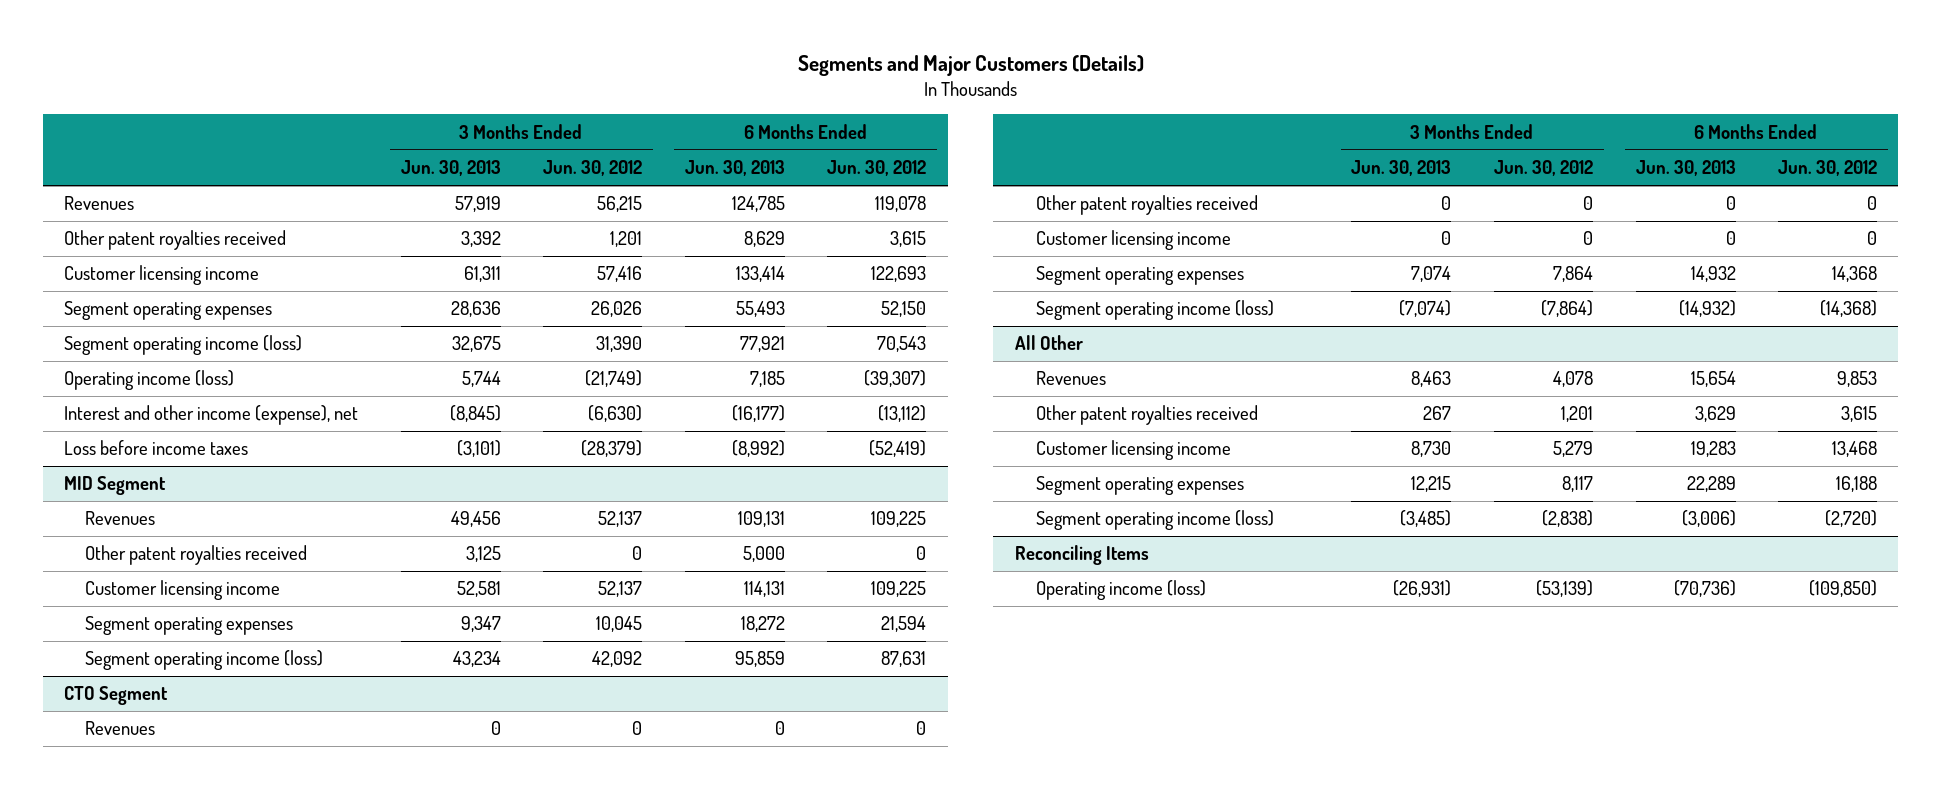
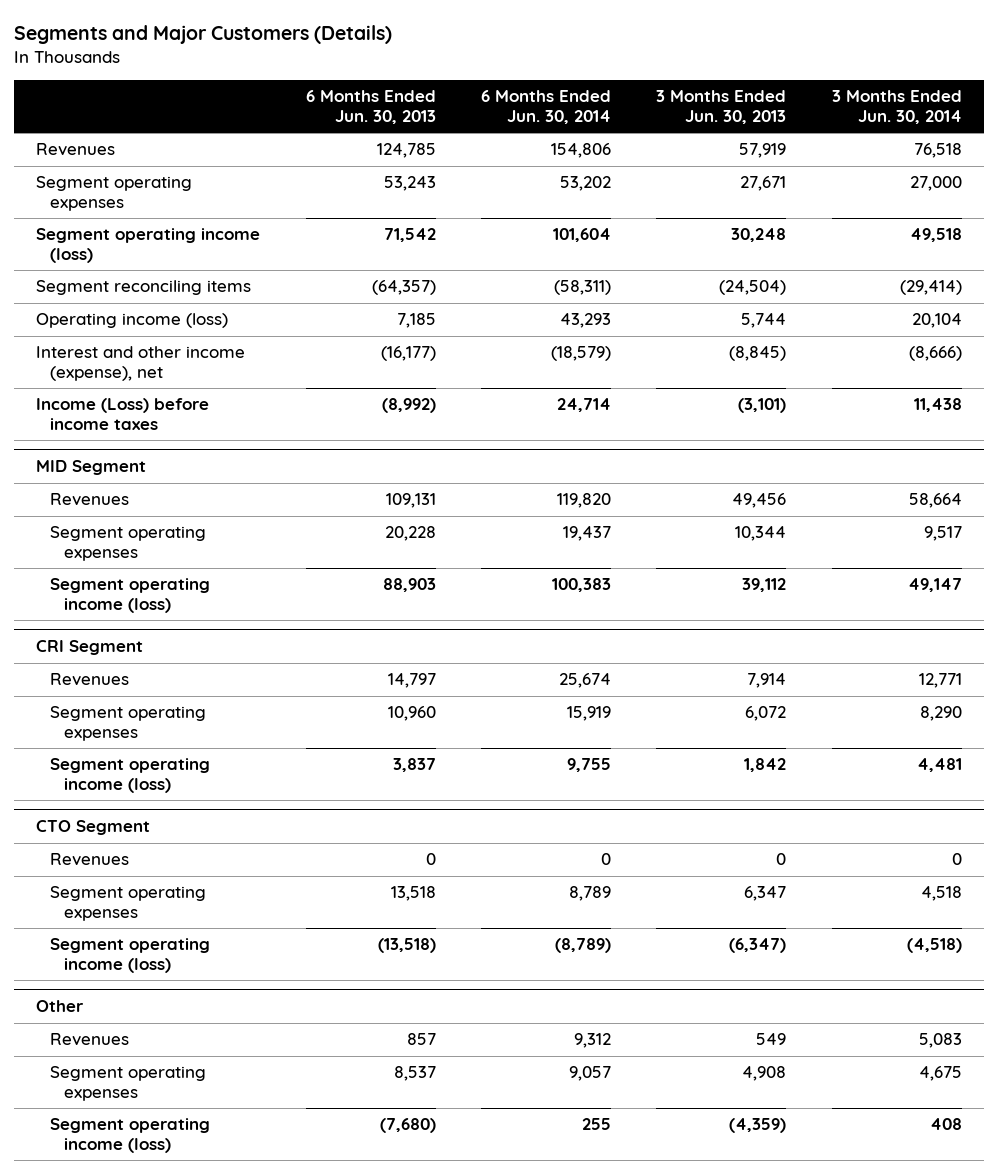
- | 3 Months Ended Jun. 30, 2013 | 3 Months Ended Jun. 30, 2012 | 6 Months Ended Jun. 30, 2013 | 6 Months Ended Jun. 30, 2012
+ | 6 Months Ended Jun. 30, 2013 | 6 Months Ended Jun. 30, 2014 | 3 Months Ended Jun. 30, 2013 | 3 Months Ended Jun. 30, 2014
- Other patent royalties received | 3,392 | 1,201 | 8,629 | 3,615
- Customer licensing income | 61,311 | 57,416 | 133,414 | 122,693
- Segment operating expenses | 28,636 | 26,026 | 55,493 | 52,150
- Segment operating income (loss) | 32,675 | 31,390 | 77,921 | 70,543
+ Segment operating expenses | 53,243 | 53,202 | 27,671 | 27,000
+ Segment operating income (loss) | 71,542 | 101,604 | 30,248 | 49,518
+ Segment reconciling items | (64,357) | (58,311) | (24,504) | (29,414)
- Loss before income taxes | (3,101) | (28,379) | (8,992) | (52,419)
+ Income (Loss) before income taxes | (8,992) | 24,714 | (3,101) | 11,438
@ MID Segment
- Other patent royalties received | 3,125 | 0 | 5,000 | 0
- Customer licensing income | 52,581 | 52,137 | 114,131 | 109,225
- Segment operating expenses | 9,347 | 10,045 | 18,272 | 21,594
- Segment operating income (loss) | 43,234 | 42,092 | 95,859 | 87,631
+ Segment operating expenses | 20,228 | 19,437 | 10,344 | 9,517
+ Segment operating income (loss) | 88,903 | 100,383 | 39,112 | 49,147
+ CRI Segment
+ Revenues | 14,797 | 25,674 | 7,914 | 12,771
+ Segment operating expenses | 10,960 | 15,919 | 6,072 | 8,290
+ Segment operating income (loss) | 3,837 | 9,755 | 1,842 | 4,481
@ CTO Segment
- Other patent royalties received | 0 | 0 | 0 | 0
- Customer licensing income | 0 | 0 | 0 | 0
- Segment operating expenses | 7,074 | 7,864 | 14,932 | 14,368
- Segment operating income (loss) | (7,074) | (7,864) | (14,932) | (14,368)
- All Other
- Revenues | 8,463 | 4,078 | 15,654 | 9,853
- Other patent royalties received | 267 | 1,201 | 3,629 | 3,615
- Customer licensing income | 8,730 | 5,279 | 19,283 | 13,468
- Segment operating expenses | 12,215 | 8,117 | 22,289 | 16,188
- Segment operating income (loss) | (3,485) | (2,838) | (3,006) | (2,720)
- Reconciling Items
- Operating income (loss) | (26,931) | (53,139) | (70,736) | (109,850)
@ CTO Segment
+ Segment operating expenses | 13,518 | 8,789 | 6,347 | 4,518
+ Segment operating income (loss) | (13,518) | (8,789) | (6,347) | (4,518)
+ Other
+ Revenues | 857 | 9,312 | 549 | 5,083
+ Segment operating expenses | 8,537 | 9,057 | 4,908 | 4,675
+ Segment operating income (loss) | (7,680) | 255 | (4,359) | 408

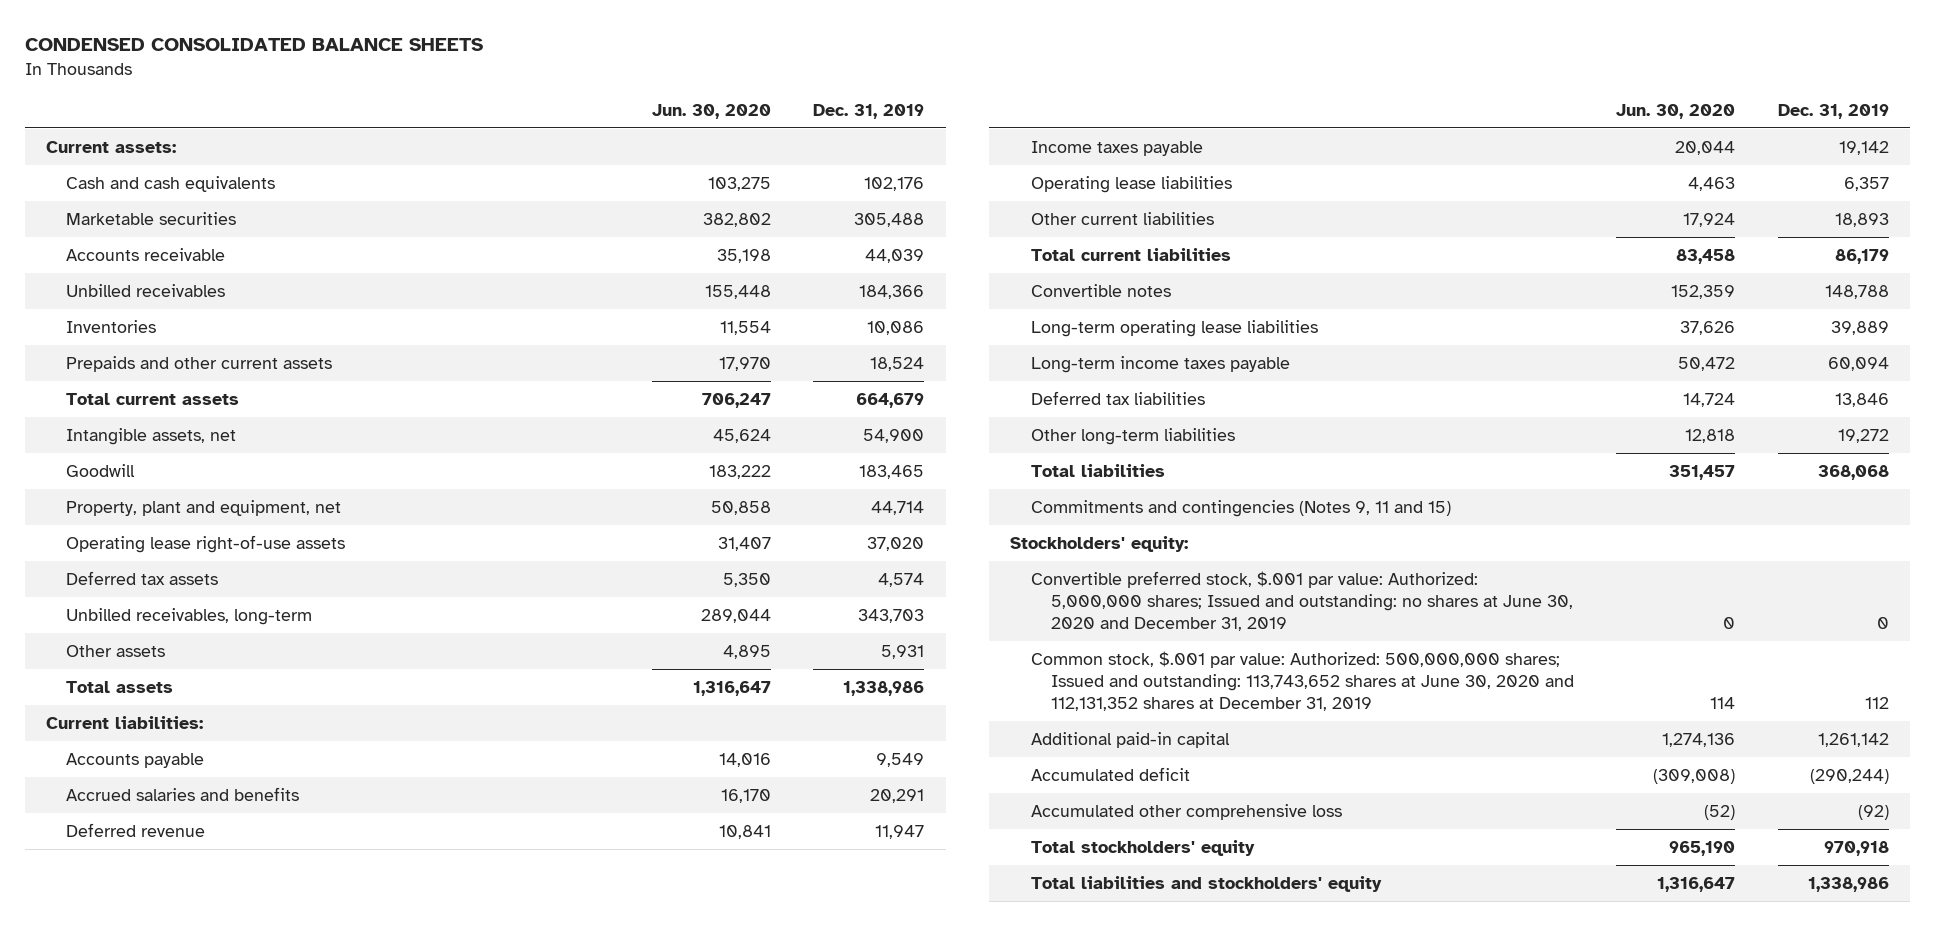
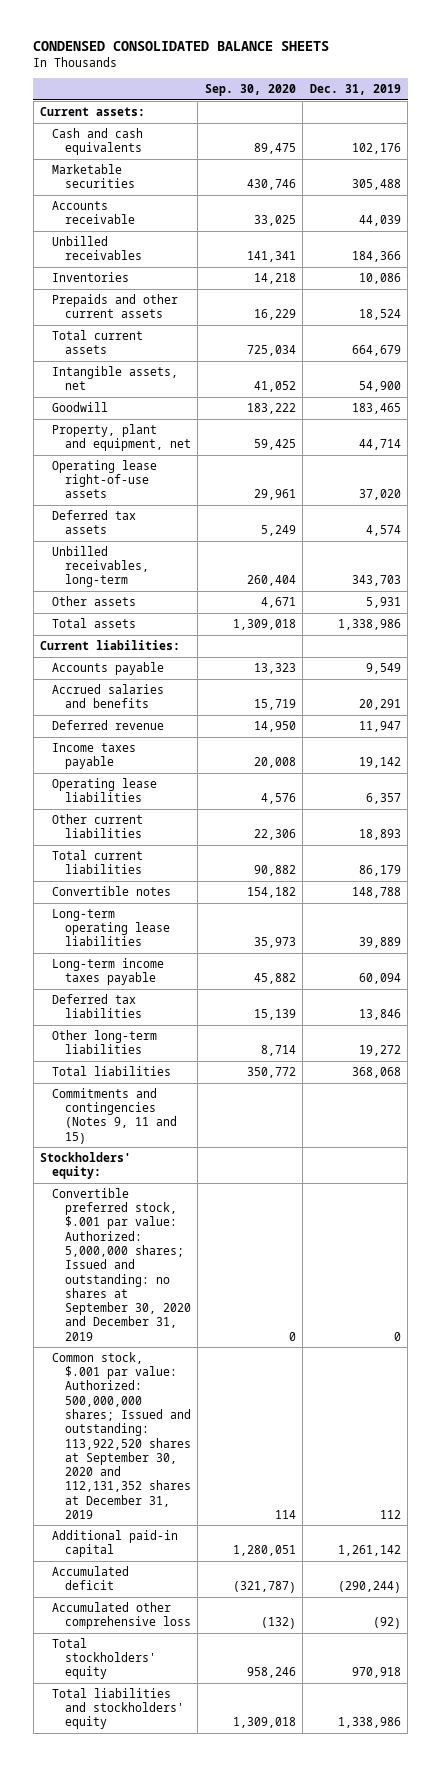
- | Jun. 30, 2020 | Dec. 31, 2019
+ | Sep. 30, 2020 | Dec. 31, 2019
- Convertible preferred stock, $.001 par value: Authorized: 5,000,000 shares; Issued and outstanding: no shares at June 30, 2020 and December 31, 2019 | 0 | 0
- Common stock, $.001 par value: Authorized: 500,000,000 shares; Issued and outstanding: 113,743,652 shares at June 30, 2020 and 112,131,352 shares at December 31, 2019 | 114 | 112
+ Convertible preferred stock, $.001 par value: Authorized: 5,000,000 shares; Issued and outstanding: no shares at September 30, 2020 and December 31, 2019 | 0 | 0
+ Common stock, $.001 par value: Authorized: 500,000,000 shares; Issued and outstanding: 113,922,520 shares at September 30, 2020 and 112,131,352 shares at December 31, 2019 | 114 | 112

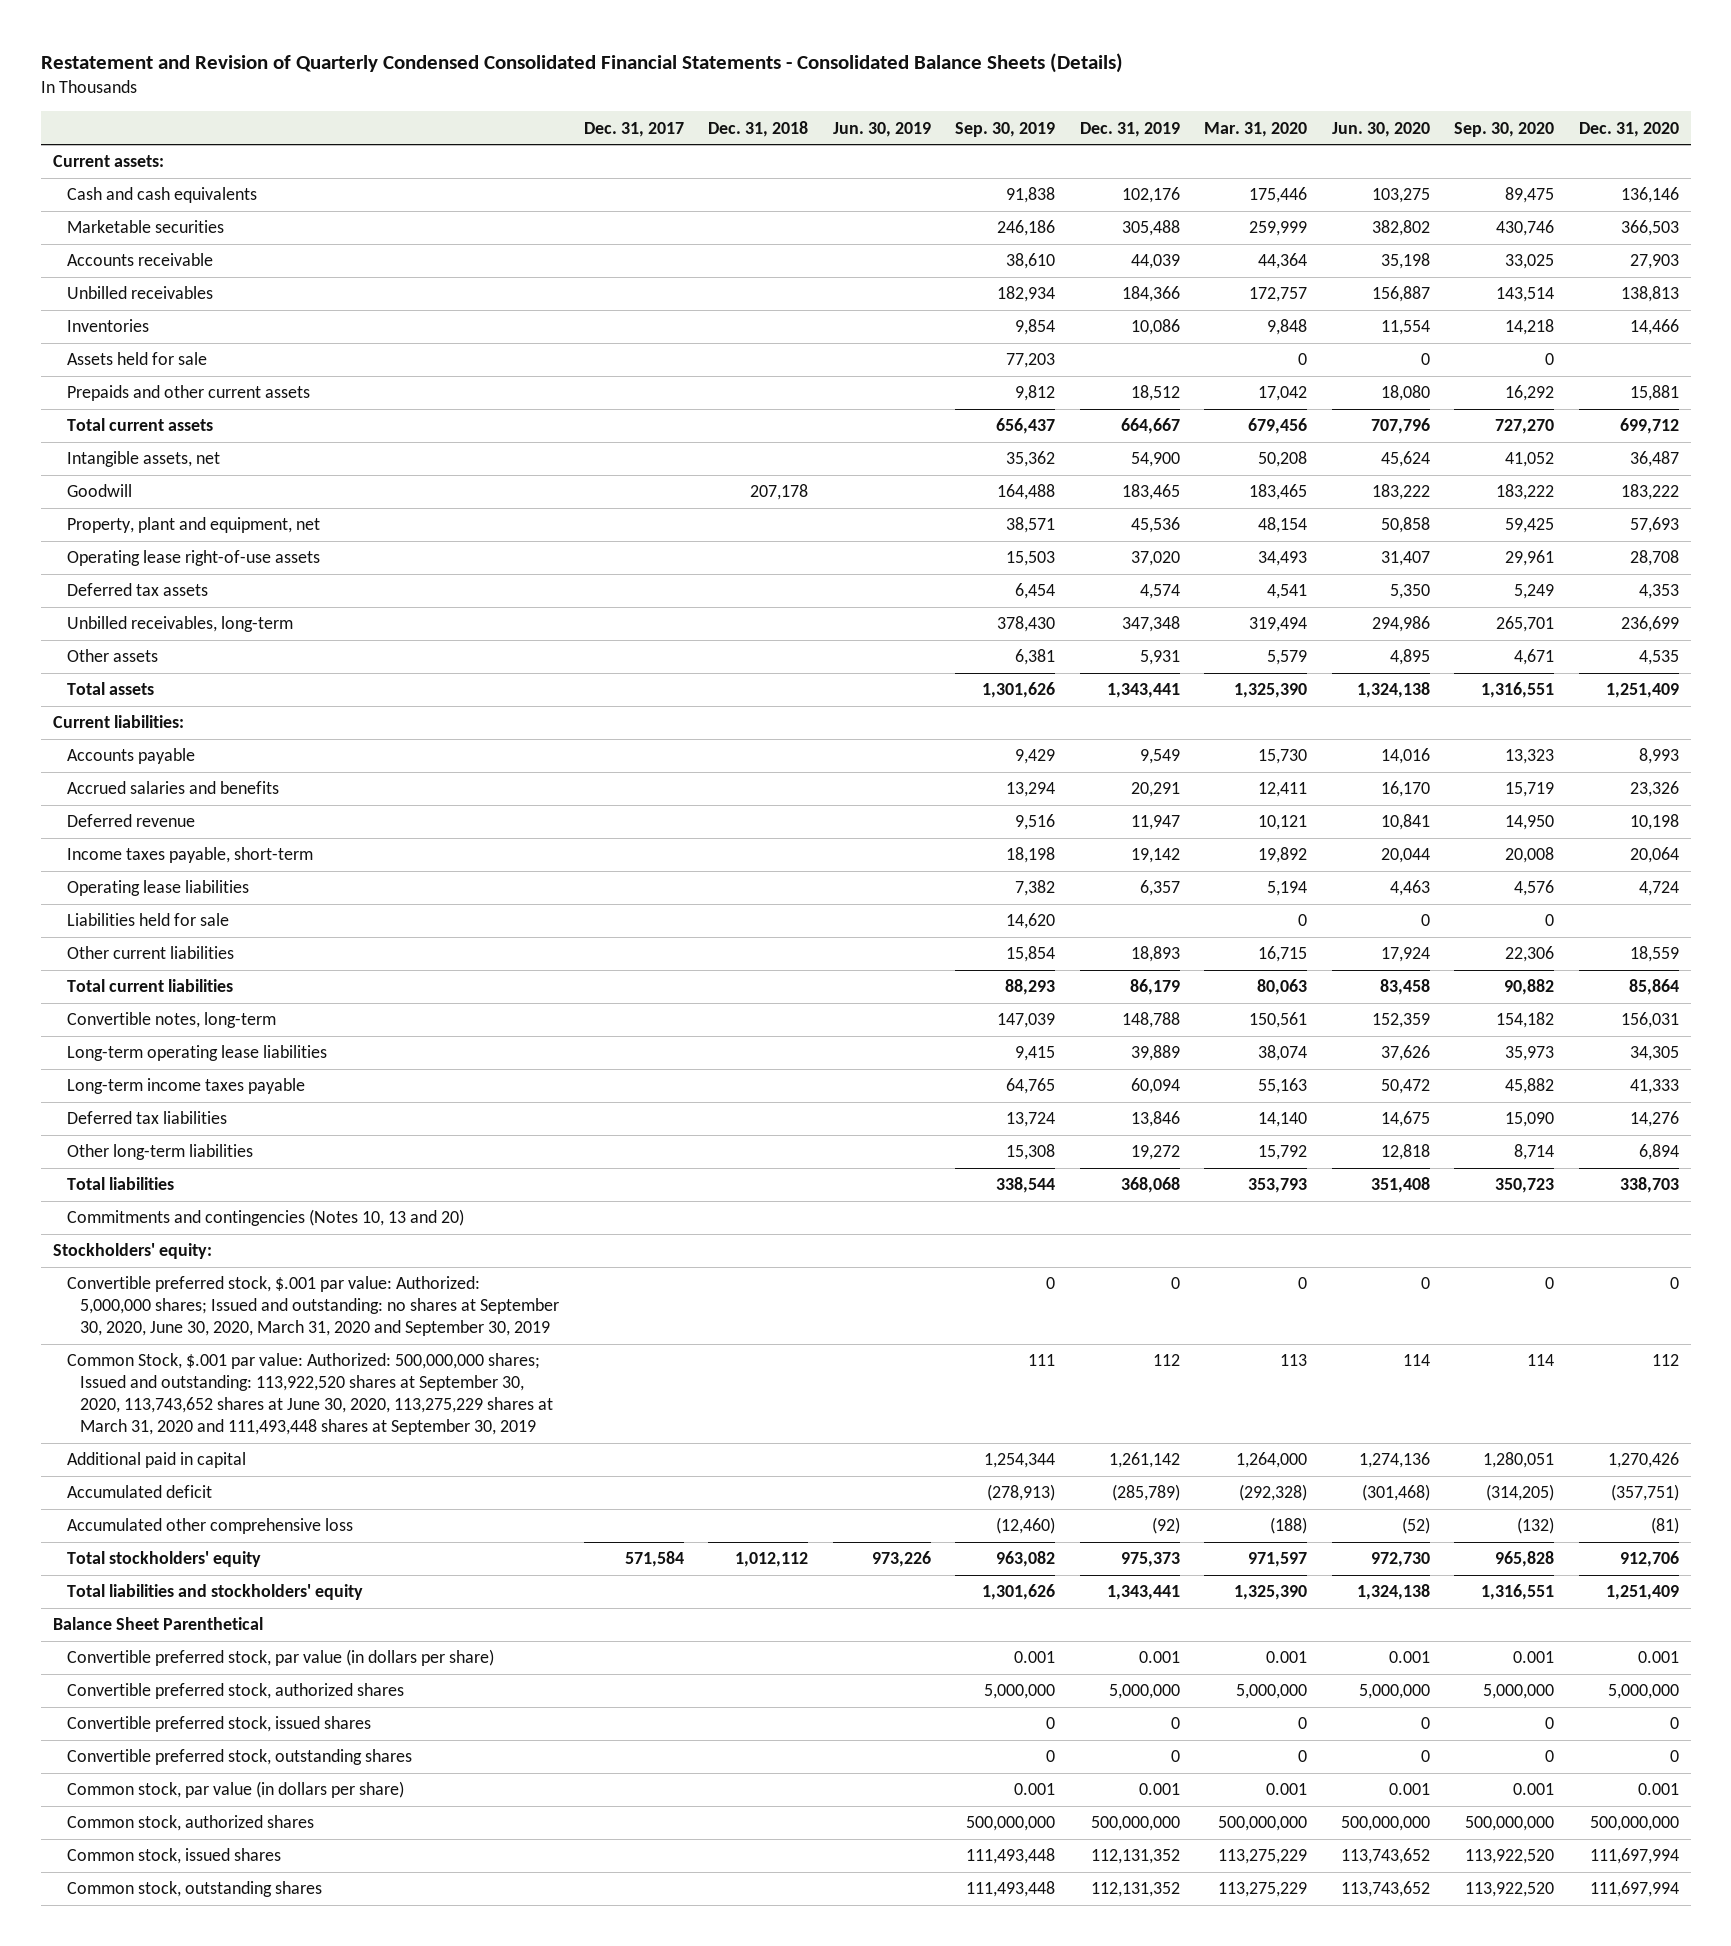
- CONDENSED CONSOLIDATED BALANCE SHEETS
+ Restatement and Revision of Quarterly Condensed Consolidated Financial Statements - Consolidated Balance Sheets (Details)
- | Sep. 30, 2020 | Dec. 31, 2019
+ | Dec. 31, 2017 | Dec. 31, 2018 | Jun. 30, 2019 | Sep. 30, 2019 | Dec. 31, 2019 | Mar. 31, 2020 | Jun. 30, 2020 | Sep. 30, 2020 | Dec. 31, 2020
- Unbilled receivables | 141,341 | 184,366
+ Unbilled receivables | | | | 182,934 | 184,366 | 172,757 | 156,887 | 143,514 | 138,813
- Prepaids and other current assets | 16,229 | 18,524
- Total current assets | 725,034 | 664,679
+ Assets held for sale | | | | 77,203 | | 0 | 0 | 0 |
+ Prepaids and other current assets | | | | 9,812 | 18,512 | 17,042 | 18,080 | 16,292 | 15,881
+ Total current assets | | | | 656,437 | 664,667 | 679,456 | 707,796 | 727,270 | 699,712
- Property, plant and equipment, net | 59,425 | 44,714
+ Property, plant and equipment, net | | | | 38,571 | 45,536 | 48,154 | 50,858 | 59,425 | 57,693
- Unbilled receivables, long-term | 260,404 | 343,703
+ Unbilled receivables, long-term | | | | 378,430 | 347,348 | 319,494 | 294,986 | 265,701 | 236,699
- Total assets | 1,309,018 | 1,338,986
+ Total assets | | | | 1,301,626 | 1,343,441 | 1,325,390 | 1,324,138 | 1,316,551 | 1,251,409
- Income taxes payable | 20,008 | 19,142
+ Income taxes payable, short-term | | | | 18,198 | 19,142 | 19,892 | 20,044 | 20,008 | 20,064
+ Liabilities held for sale | | | | 14,620 | | 0 | 0 | 0 |
- Convertible notes | 154,182 | 148,788
+ Convertible notes, long-term | | | | 147,039 | 148,788 | 150,561 | 152,359 | 154,182 | 156,031
- Deferred tax liabilities | 15,139 | 13,846
+ Deferred tax liabilities | | | | 13,724 | 13,846 | 14,140 | 14,675 | 15,090 | 14,276
- Total liabilities | 350,772 | 368,068
- Commitments and contingencies (Notes 9, 11 and 15)
+ Total liabilities | | | | 338,544 | 368,068 | 353,793 | 351,408 | 350,723 | 338,703
+ Commitments and contingencies (Notes 10, 13 and 20)
- Convertible preferred stock, $.001 par value: Authorized: 5,000,000 shares; Issued and outstanding: no shares at September 30, 2020 and December 31, 2019 | 0 | 0
- Common stock, $.001 par value: Authorized: 500,000,000 shares; Issued and outstanding: 113,922,520 shares at September 30, 2020 and 112,131,352 shares at December 31, 2019 | 114 | 112
- Additional paid-in capital | 1,280,051 | 1,261,142
- Accumulated deficit | (321,787) | (290,244)
+ Convertible preferred stock, $.001 par value: Authorized: 5,000,000 shares; Issued and outstanding: no shares at September 30, 2020, June 30, 2020, March 31, 2020 and September 30, 2019 | | | | 0 | 0 | 0 | 0 | 0 | 0
+ Common Stock, $.001 par value: Authorized: 500,000,000 shares; Issued and outstanding: 113,922,520 shares at September 30, 2020, 113,743,652 shares at June 30, 2020, 113,275,229 shares at March 31, 2020 and 111,493,448 shares at September 30, 2019 | | | | 111 | 112 | 113 | 114 | 114 | 112
+ Additional paid in capital | | | | 1,254,344 | 1,261,142 | 1,264,000 | 1,274,136 | 1,280,051 | 1,270,426
+ Accumulated deficit | | | | (278,913) | (285,789) | (292,328) | (301,468) | (314,205) | (357,751)
- Total stockholders' equity | 958,246 | 970,918
- Total liabilities and stockholders' equity | 1,309,018 | 1,338,986
+ Total stockholders' equity | 571,584 | 1,012,112 | 973,226 | 963,082 | 975,373 | 971,597 | 972,730 | 965,828 | 912,706
+ Total liabilities and stockholders' equity | | | | 1,301,626 | 1,343,441 | 1,325,390 | 1,324,138 | 1,316,551 | 1,251,409
+ Balance Sheet Parenthetical
+ Convertible preferred stock, par value (in dollars per share) | | | | 0.001 | 0.001 | 0.001 | 0.001 | 0.001 | 0.001
+ Convertible preferred stock, authorized shares | | | | 5,000,000 | 5,000,000 | 5,000,000 | 5,000,000 | 5,000,000 | 5,000,000
+ Convertible preferred stock, issued shares | | | | 0 | 0 | 0 | 0 | 0 | 0
+ Convertible preferred stock, outstanding shares | | | | 0 | 0 | 0 | 0 | 0 | 0
+ Common stock, par value (in dollars per share) | | | | 0.001 | 0.001 | 0.001 | 0.001 | 0.001 | 0.001
+ Common stock, authorized shares | | | | 500,000,000 | 500,000,000 | 500,000,000 | 500,000,000 | 500,000,000 | 500,000,000
+ Common stock, issued shares | | | | 111,493,448 | 112,131,352 | 113,275,229 | 113,743,652 | 113,922,520 | 111,697,994
+ Common stock, outstanding shares | | | | 111,493,448 | 112,131,352 | 113,275,229 | 113,743,652 | 113,922,520 | 111,697,994

